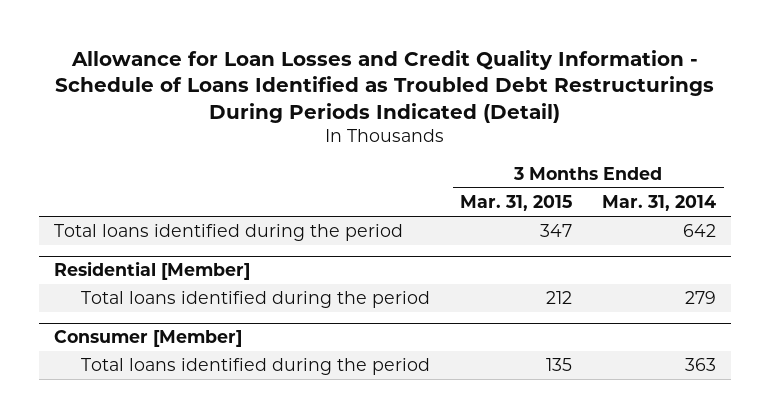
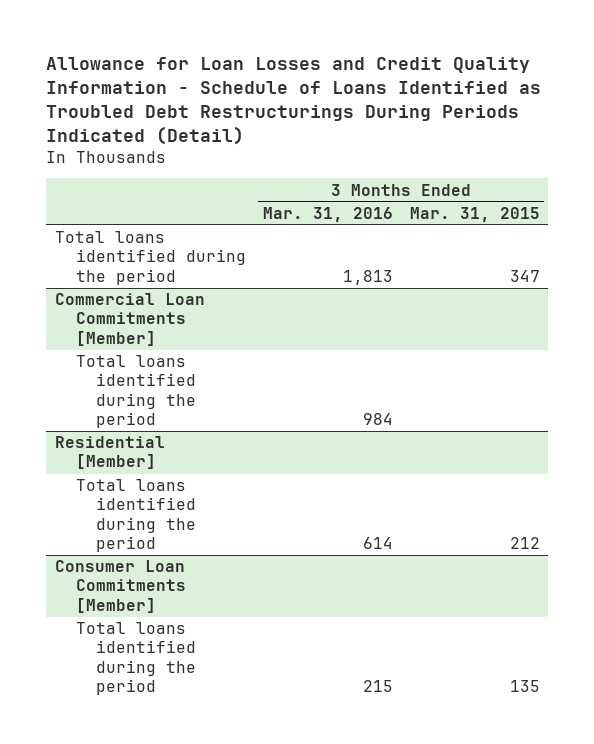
- | 3 Months Ended Mar. 31, 2015 | 3 Months Ended Mar. 31, 2014
+ | 3 Months Ended Mar. 31, 2016 | 3 Months Ended Mar. 31, 2015
+ Commercial Loan Commitments [Member]
+ Total loans identified during the period | 984 |
- Consumer [Member]
+ Consumer Loan Commitments [Member]

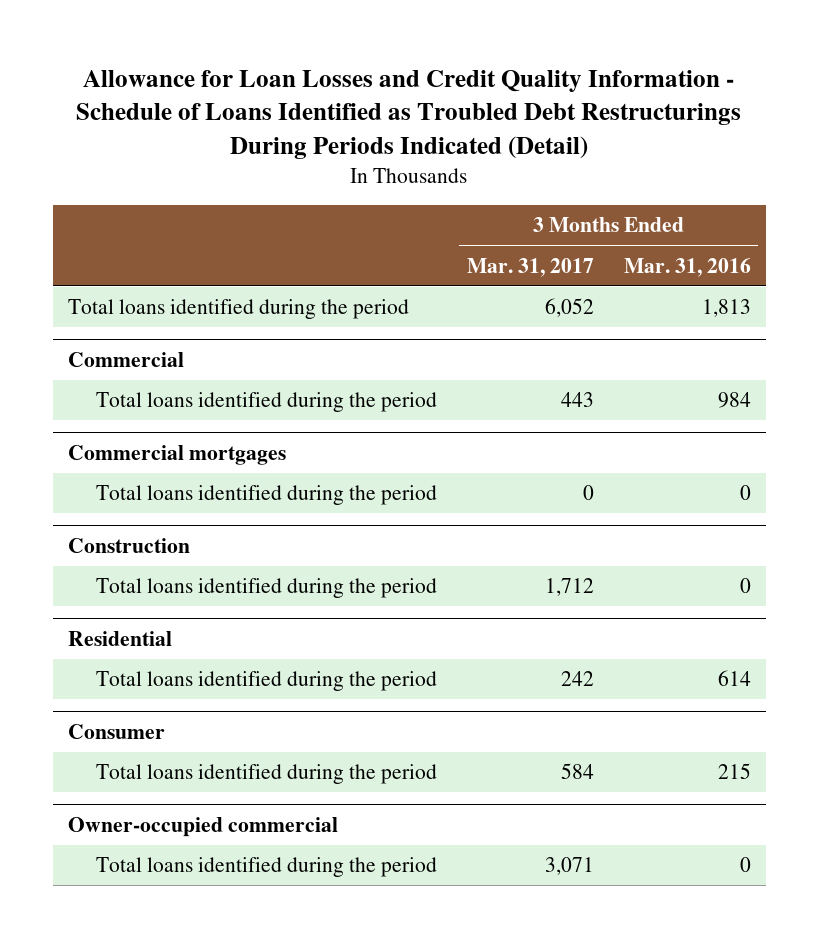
- | 3 Months Ended Mar. 31, 2016 | 3 Months Ended Mar. 31, 2015
+ | 3 Months Ended Mar. 31, 2017 | 3 Months Ended Mar. 31, 2016
- Commercial Loan Commitments [Member]
+ Commercial
- Residential [Member]
+ Commercial mortgages
+ Total loans identified during the period | 0 | 0
+ Construction
+ Total loans identified during the period | 1,712 | 0
+ Residential
- Consumer Loan Commitments [Member]
+ Consumer
+ Owner-occupied commercial
+ Total loans identified during the period | 3,071 | 0

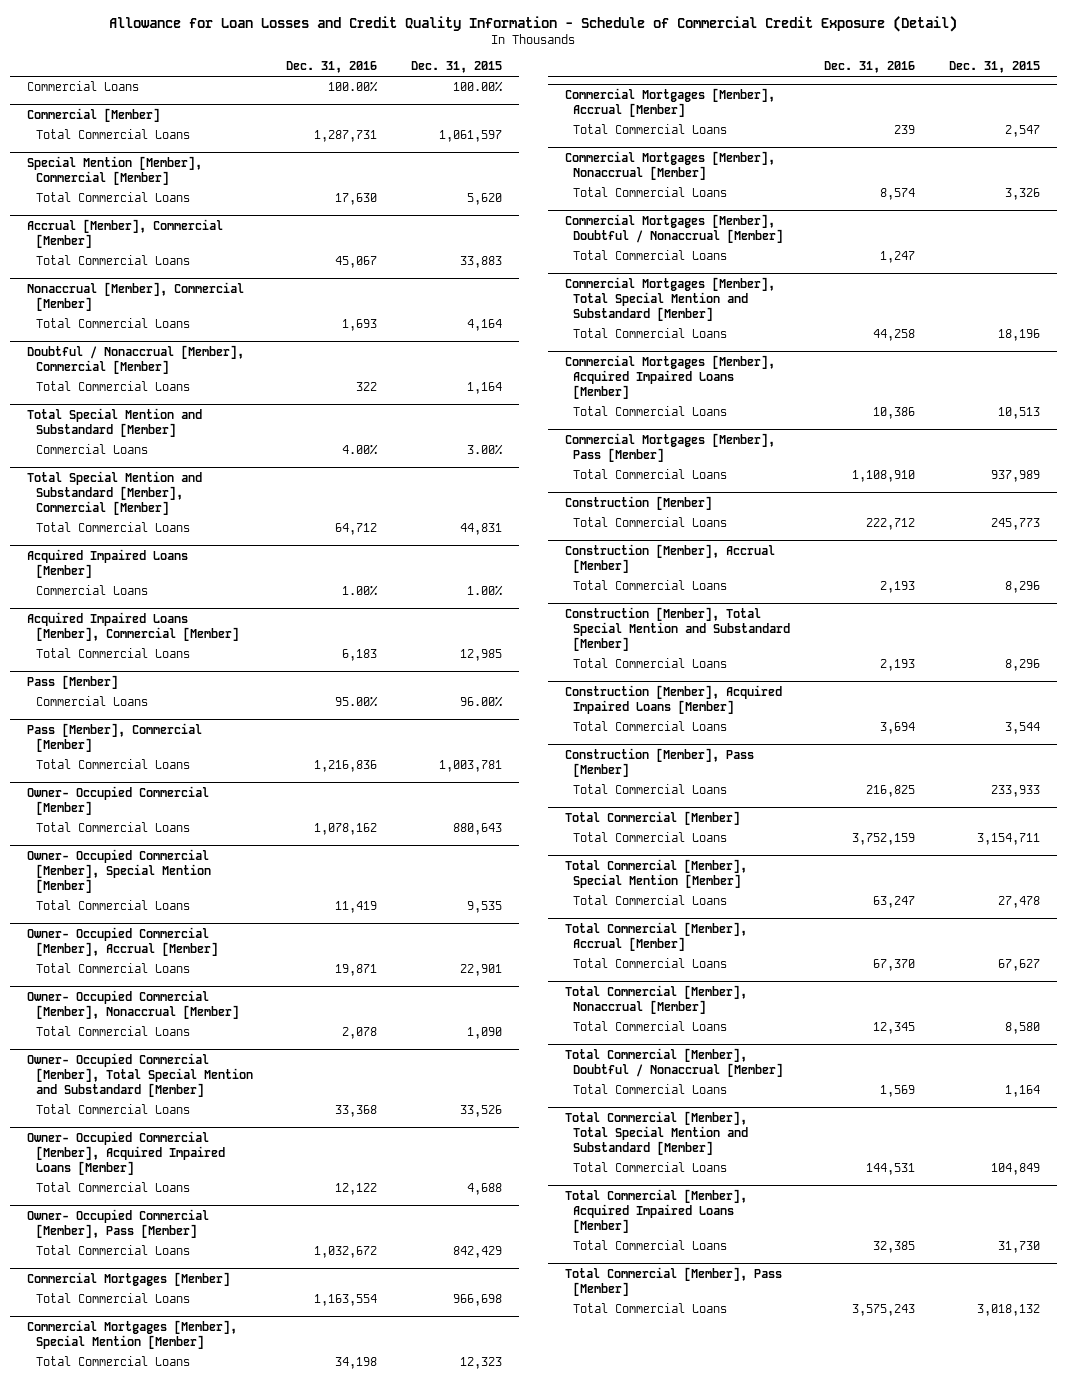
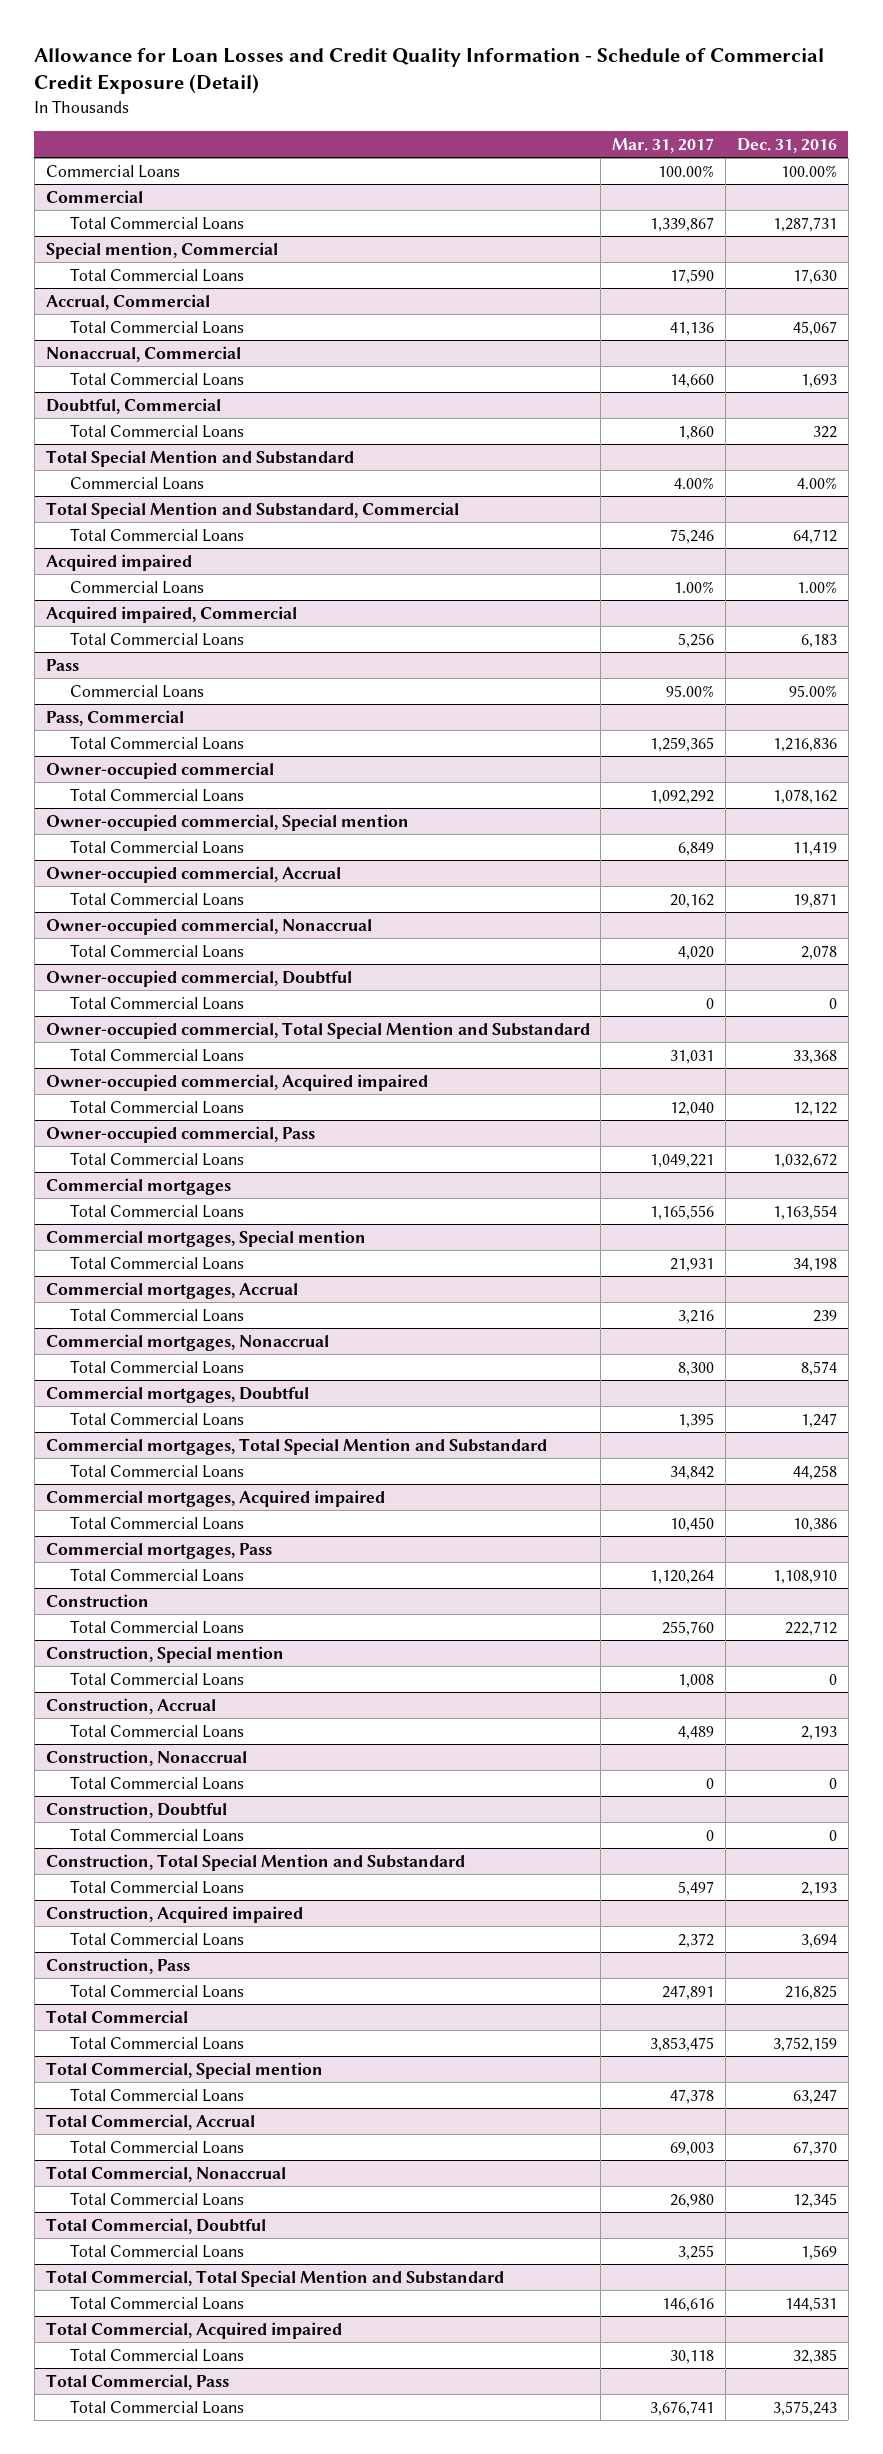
- | Dec. 31, 2016 | Dec. 31, 2015
+ | Mar. 31, 2017 | Dec. 31, 2016
- Commercial [Member]
+ Commercial
- Special Mention [Member], Commercial [Member]
+ Special mention, Commercial
- Accrual [Member], Commercial [Member]
+ Accrual, Commercial
- Nonaccrual [Member], Commercial [Member]
+ Nonaccrual, Commercial
- Doubtful / Nonaccrual [Member], Commercial [Member]
+ Doubtful, Commercial
- Total Special Mention and Substandard [Member]
+ Total Special Mention and Substandard
- Total Special Mention and Substandard [Member], Commercial [Member]
+ Total Special Mention and Substandard, Commercial
- Acquired Impaired Loans [Member]
+ Acquired impaired
- Acquired Impaired Loans [Member], Commercial [Member]
+ Acquired impaired, Commercial
- Pass [Member]
+ Pass
- Pass [Member], Commercial [Member]
+ Pass, Commercial
- Owner- Occupied Commercial [Member]
+ Owner-occupied commercial
- Owner- Occupied Commercial [Member], Special Mention [Member]
+ Owner-occupied commercial, Special mention
- Owner- Occupied Commercial [Member], Accrual [Member]
+ Owner-occupied commercial, Accrual
- Owner- Occupied Commercial [Member], Nonaccrual [Member]
+ Owner-occupied commercial, Nonaccrual
- Owner- Occupied Commercial [Member], Total Special Mention and Substandard [Member]
+ Owner-occupied commercial, Doubtful
+ Total Commercial Loans | 0 | 0
+ Owner-occupied commercial, Total Special Mention and Substandard
- Owner- Occupied Commercial [Member], Acquired Impaired Loans [Member]
+ Owner-occupied commercial, Acquired impaired
- Owner- Occupied Commercial [Member], Pass [Member]
+ Owner-occupied commercial, Pass
- Commercial Mortgages [Member]
+ Commercial mortgages
- Commercial Mortgages [Member], Special Mention [Member]
+ Commercial mortgages, Special mention
- Commercial Mortgages [Member], Accrual [Member]
+ Commercial mortgages, Accrual
- Commercial Mortgages [Member], Nonaccrual [Member]
+ Commercial mortgages, Nonaccrual
- Commercial Mortgages [Member], Doubtful / Nonaccrual [Member]
+ Commercial mortgages, Doubtful
- Commercial Mortgages [Member], Total Special Mention and Substandard [Member]
+ Commercial mortgages, Total Special Mention and Substandard
- Commercial Mortgages [Member], Acquired Impaired Loans [Member]
+ Commercial mortgages, Acquired impaired
- Commercial Mortgages [Member], Pass [Member]
+ Commercial mortgages, Pass
- Construction [Member]
+ Construction
- Construction [Member], Accrual [Member]
+ Construction, Special mention
+ Total Commercial Loans | 1,008 | 0
+ Construction, Accrual
- Construction [Member], Total Special Mention and Substandard [Member]
+ Construction, Nonaccrual
+ Total Commercial Loans | 0 | 0
+ Construction, Doubtful
+ Total Commercial Loans | 0 | 0
+ Construction, Total Special Mention and Substandard
- Construction [Member], Acquired Impaired Loans [Member]
+ Construction, Acquired impaired
- Construction [Member], Pass [Member]
+ Construction, Pass
- Total Commercial [Member]
+ Total Commercial
- Total Commercial [Member], Special Mention [Member]
+ Total Commercial, Special mention
- Total Commercial [Member], Accrual [Member]
+ Total Commercial, Accrual
- Total Commercial [Member], Nonaccrual [Member]
+ Total Commercial, Nonaccrual
- Total Commercial [Member], Doubtful / Nonaccrual [Member]
+ Total Commercial, Doubtful
- Total Commercial [Member], Total Special Mention and Substandard [Member]
+ Total Commercial, Total Special Mention and Substandard
- Total Commercial [Member], Acquired Impaired Loans [Member]
+ Total Commercial, Acquired impaired
- Total Commercial [Member], Pass [Member]
+ Total Commercial, Pass

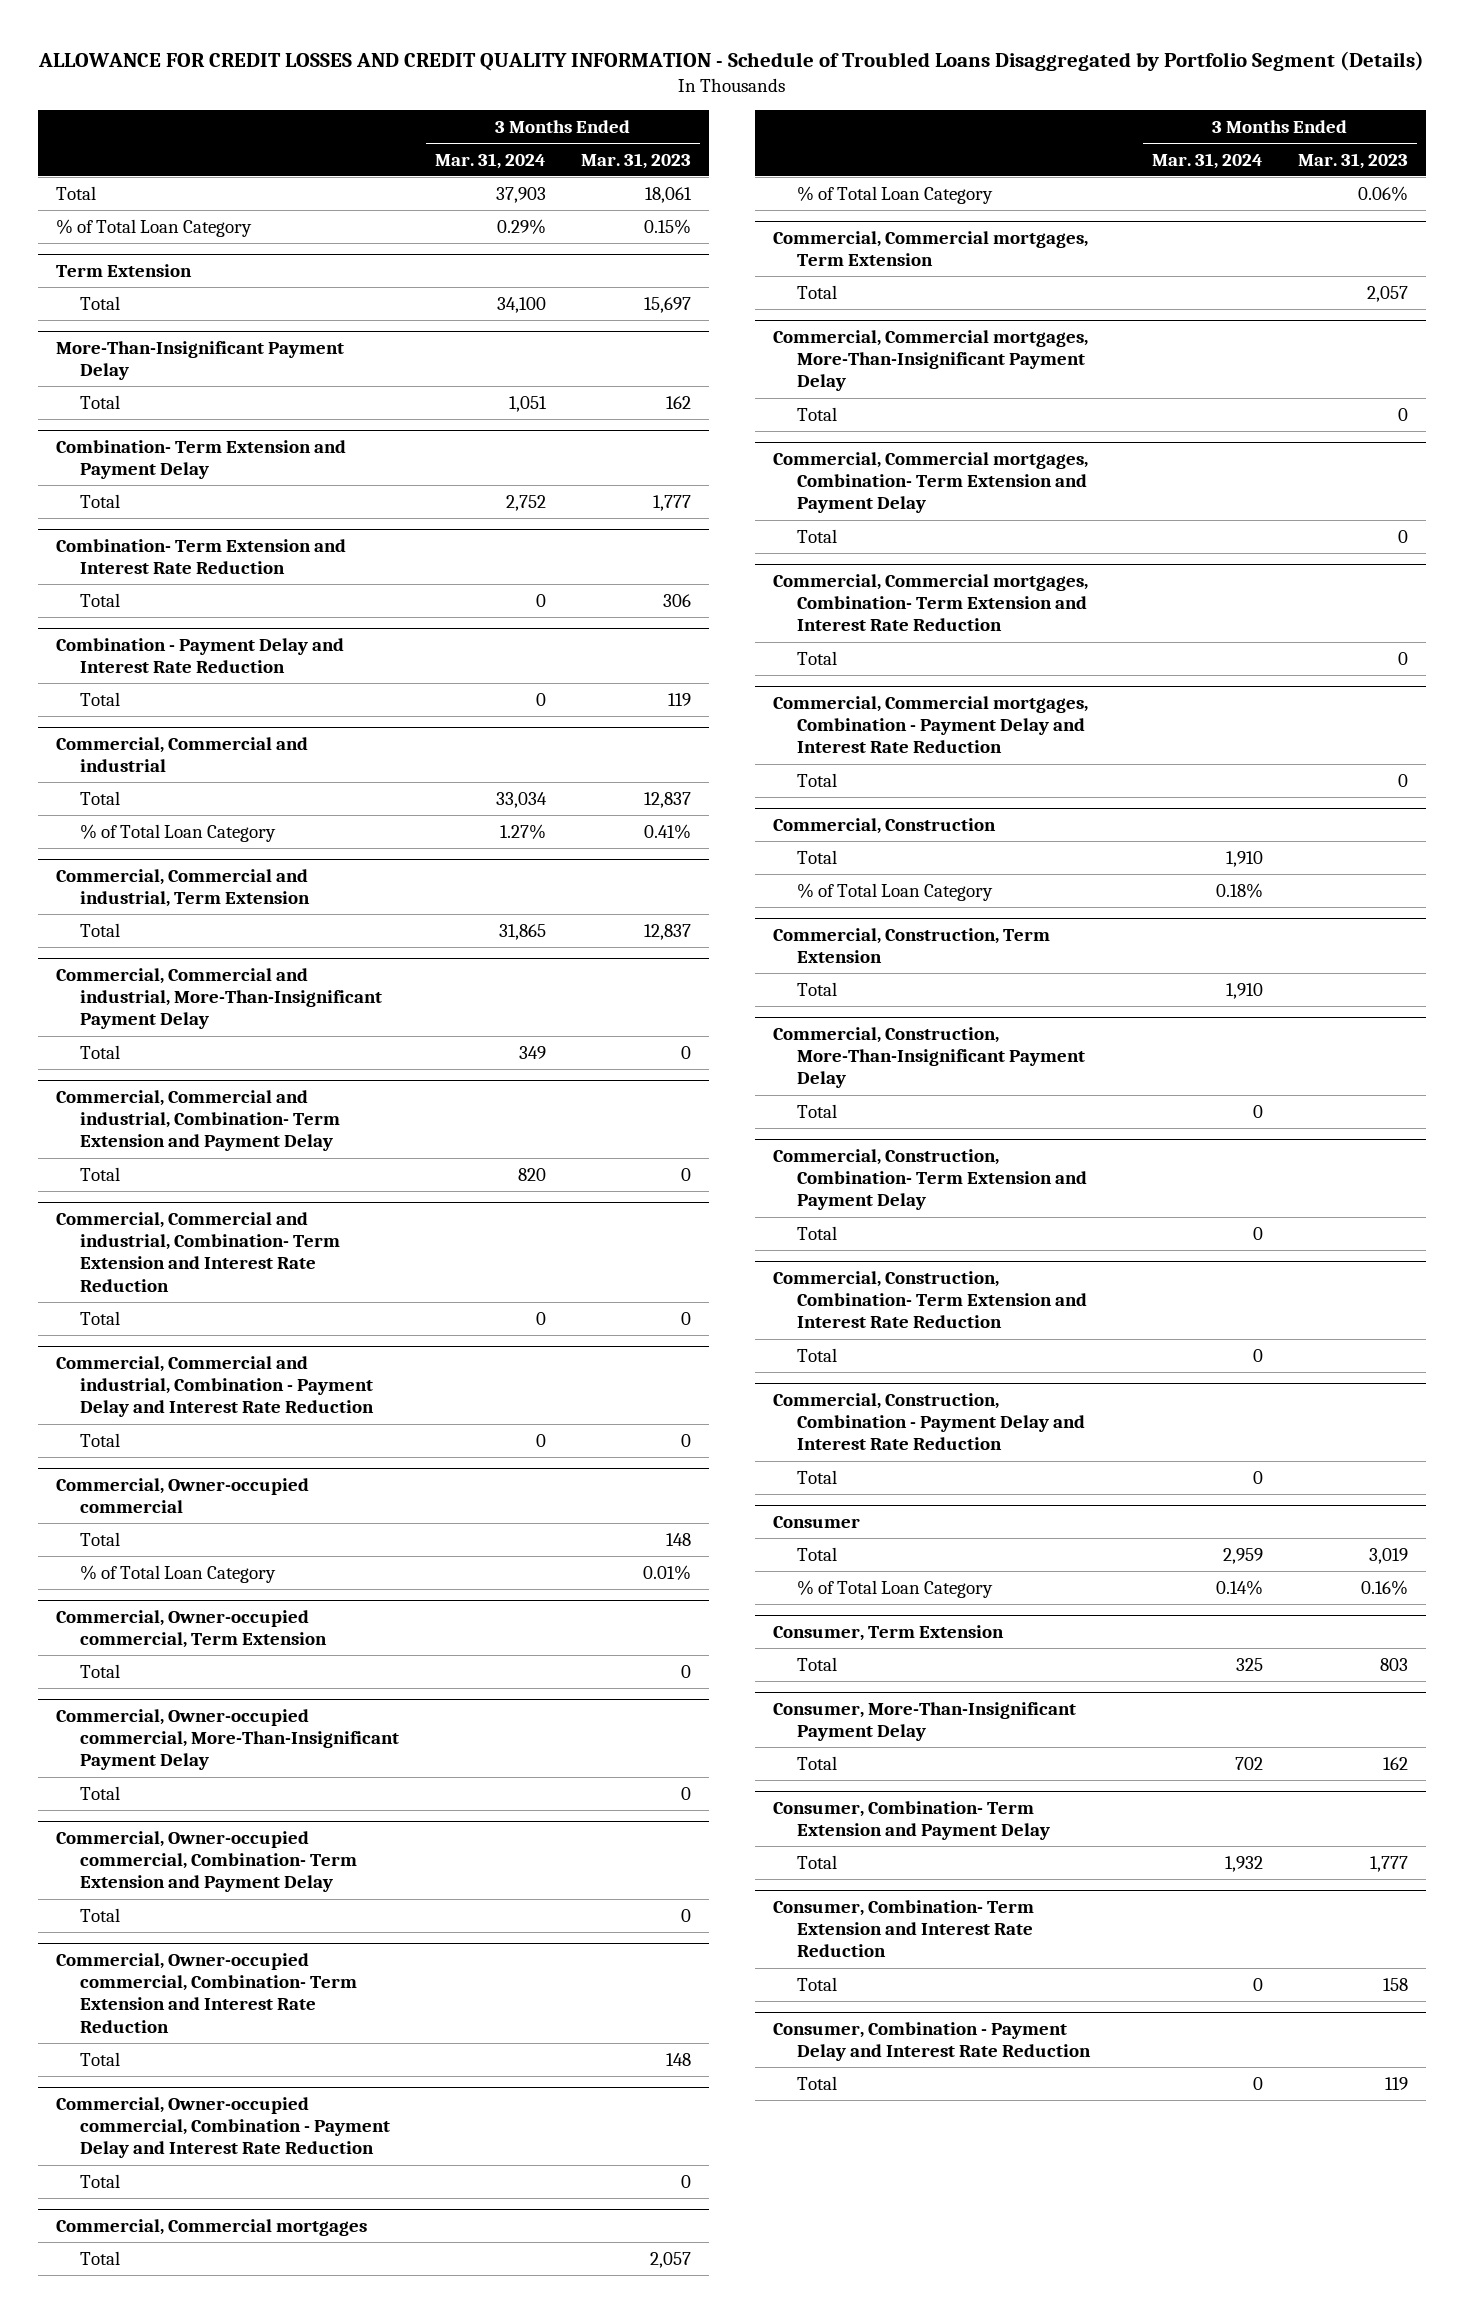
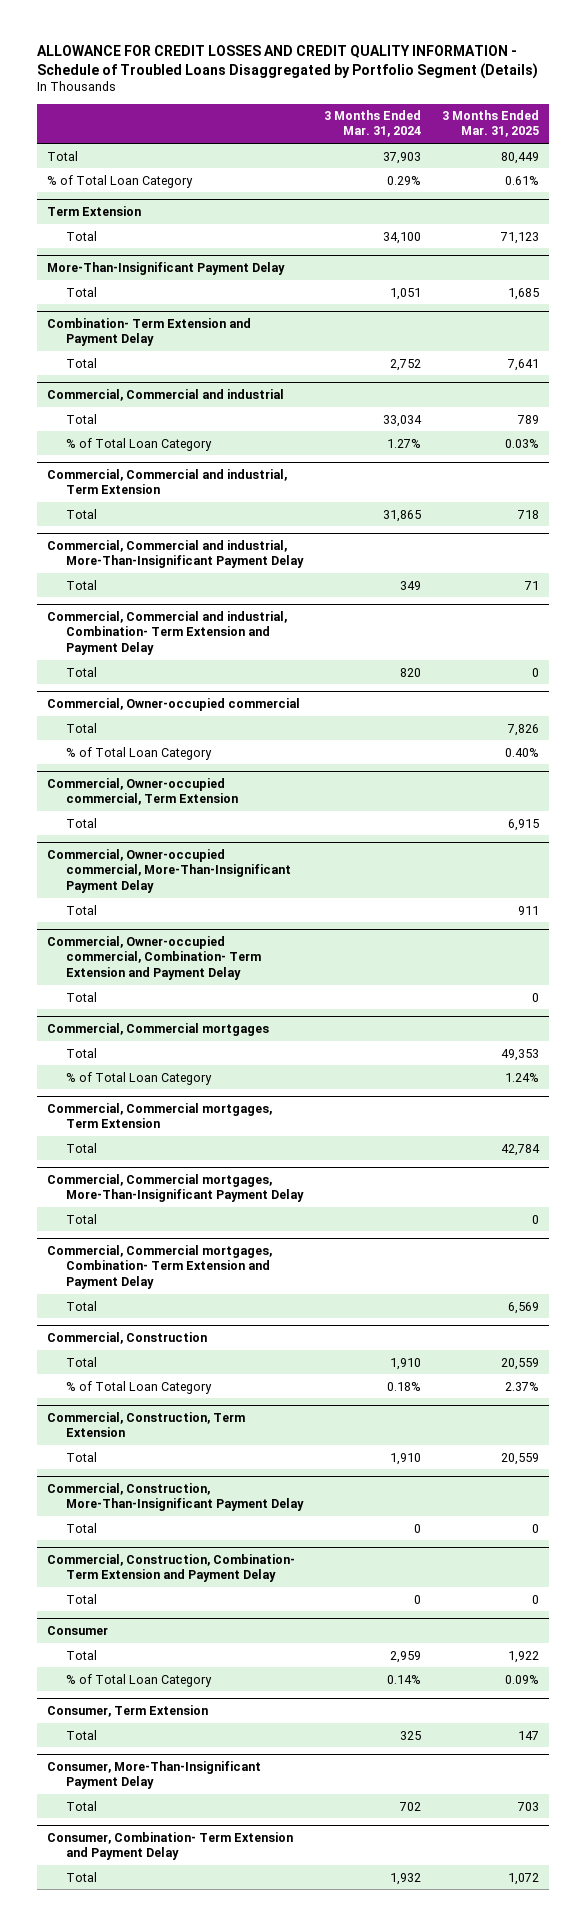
- | 3 Months Ended Mar. 31, 2024 | 3 Months Ended Mar. 31, 2023
+ | 3 Months Ended Mar. 31, 2024 | 3 Months Ended Mar. 31, 2025
- Combination- Term Extension and Interest Rate Reduction
- Total | 0 | 306
- Combination - Payment Delay and Interest Rate Reduction
- Total | 0 | 119
- Commercial, Commercial and industrial, Combination- Term Extension and Interest Rate Reduction
- Total | 0 | 0
- Commercial, Commercial and industrial, Combination - Payment Delay and Interest Rate Reduction
- Total | 0 | 0
- Commercial, Owner-occupied commercial, Combination- Term Extension and Interest Rate Reduction
- Total | | 148
- Commercial, Owner-occupied commercial, Combination - Payment Delay and Interest Rate Reduction
- Total | | 0
- Commercial, Commercial mortgages, Combination- Term Extension and Interest Rate Reduction
- Total | | 0
- Commercial, Commercial mortgages, Combination - Payment Delay and Interest Rate Reduction
- Total | | 0
- Commercial, Construction, Combination- Term Extension and Interest Rate Reduction
- Total | 0 |
- Commercial, Construction, Combination - Payment Delay and Interest Rate Reduction
- Total | 0 |
- Consumer, Combination- Term Extension and Interest Rate Reduction
- Total | 0 | 158
- Consumer, Combination - Payment Delay and Interest Rate Reduction
- Total | 0 | 119

